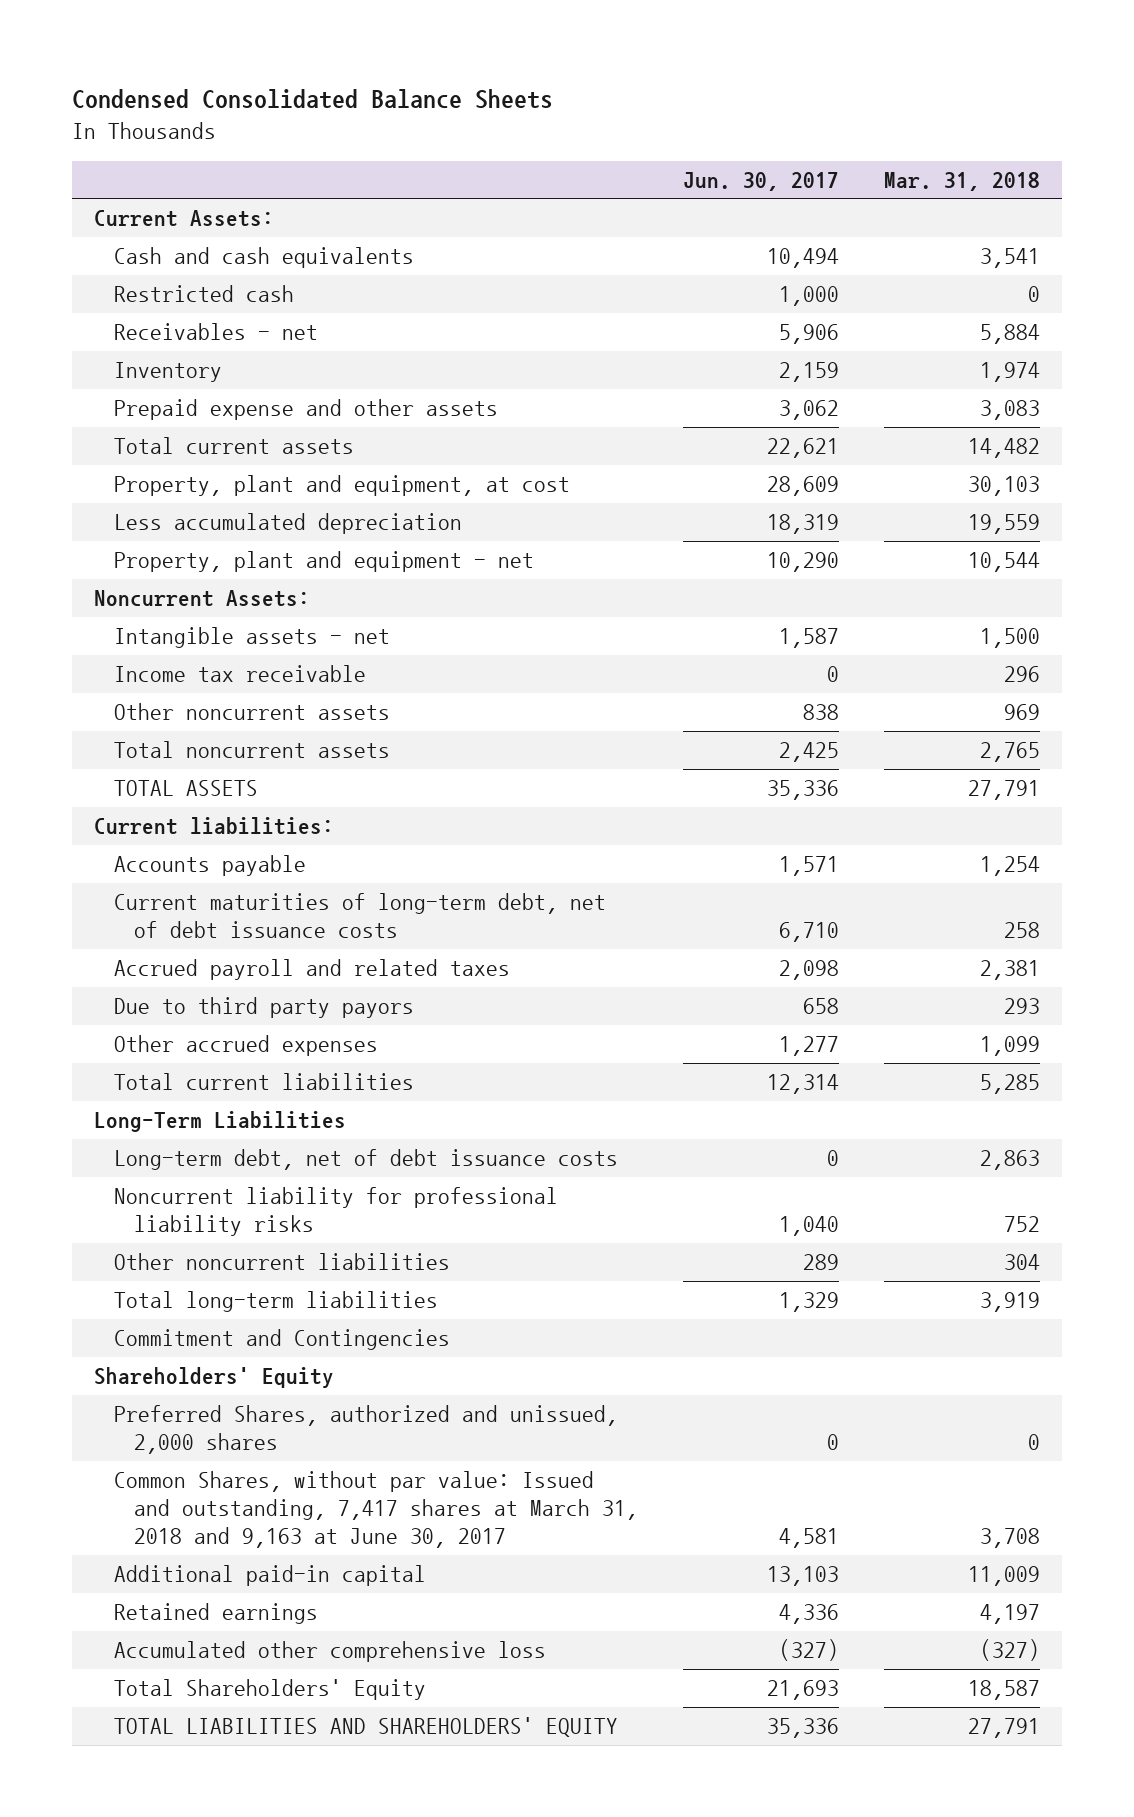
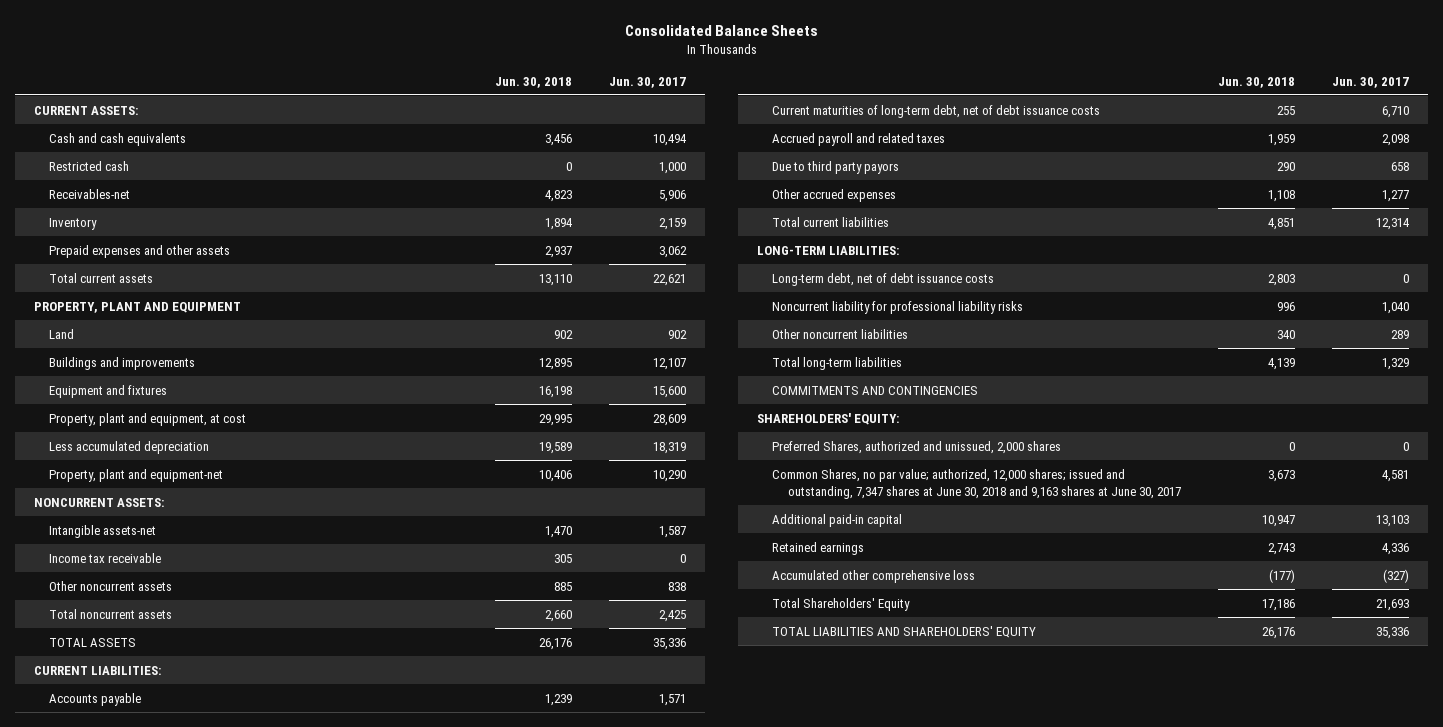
- Condensed Consolidated Balance Sheets
+ Consolidated Balance Sheets
- | Jun. 30, 2017 | Mar. 31, 2018
+ | Jun. 30, 2018 | Jun. 30, 2017
- Current Assets:
+ CURRENT ASSETS:
- Receivables - net | 5,906 | 5,884
+ Receivables-net | 4,823 | 5,906
- Prepaid expense and other assets | 3,062 | 3,083
+ Prepaid expenses and other assets | 2,937 | 3,062
+ PROPERTY, PLANT AND EQUIPMENT
+ Land | 902 | 902
+ Buildings and improvements | 12,895 | 12,107
+ Equipment and fixtures | 16,198 | 15,600
- Property, plant and equipment - net | 10,290 | 10,544
- Noncurrent Assets:
- Intangible assets - net | 1,587 | 1,500
+ Property, plant and equipment-net | 10,406 | 10,290
+ NONCURRENT ASSETS:
+ Intangible assets-net | 1,470 | 1,587
- Current liabilities:
+ CURRENT LIABILITIES:
- Long-Term Liabilities
+ LONG-TERM LIABILITIES:
- Commitment and Contingencies
- Shareholders' Equity
+ COMMITMENTS AND CONTINGENCIES
+ SHAREHOLDERS' EQUITY:
- Common Shares, without par value: Issued and outstanding, 7,417 shares at March 31, 2018 and 9,163 at June 30, 2017 | 4,581 | 3,708
+ Common Shares, no par value; authorized, 12,000 shares; issued and outstanding, 7,347 shares at June 30, 2018 and 9,163 shares at June 30, 2017 | 3,673 | 4,581

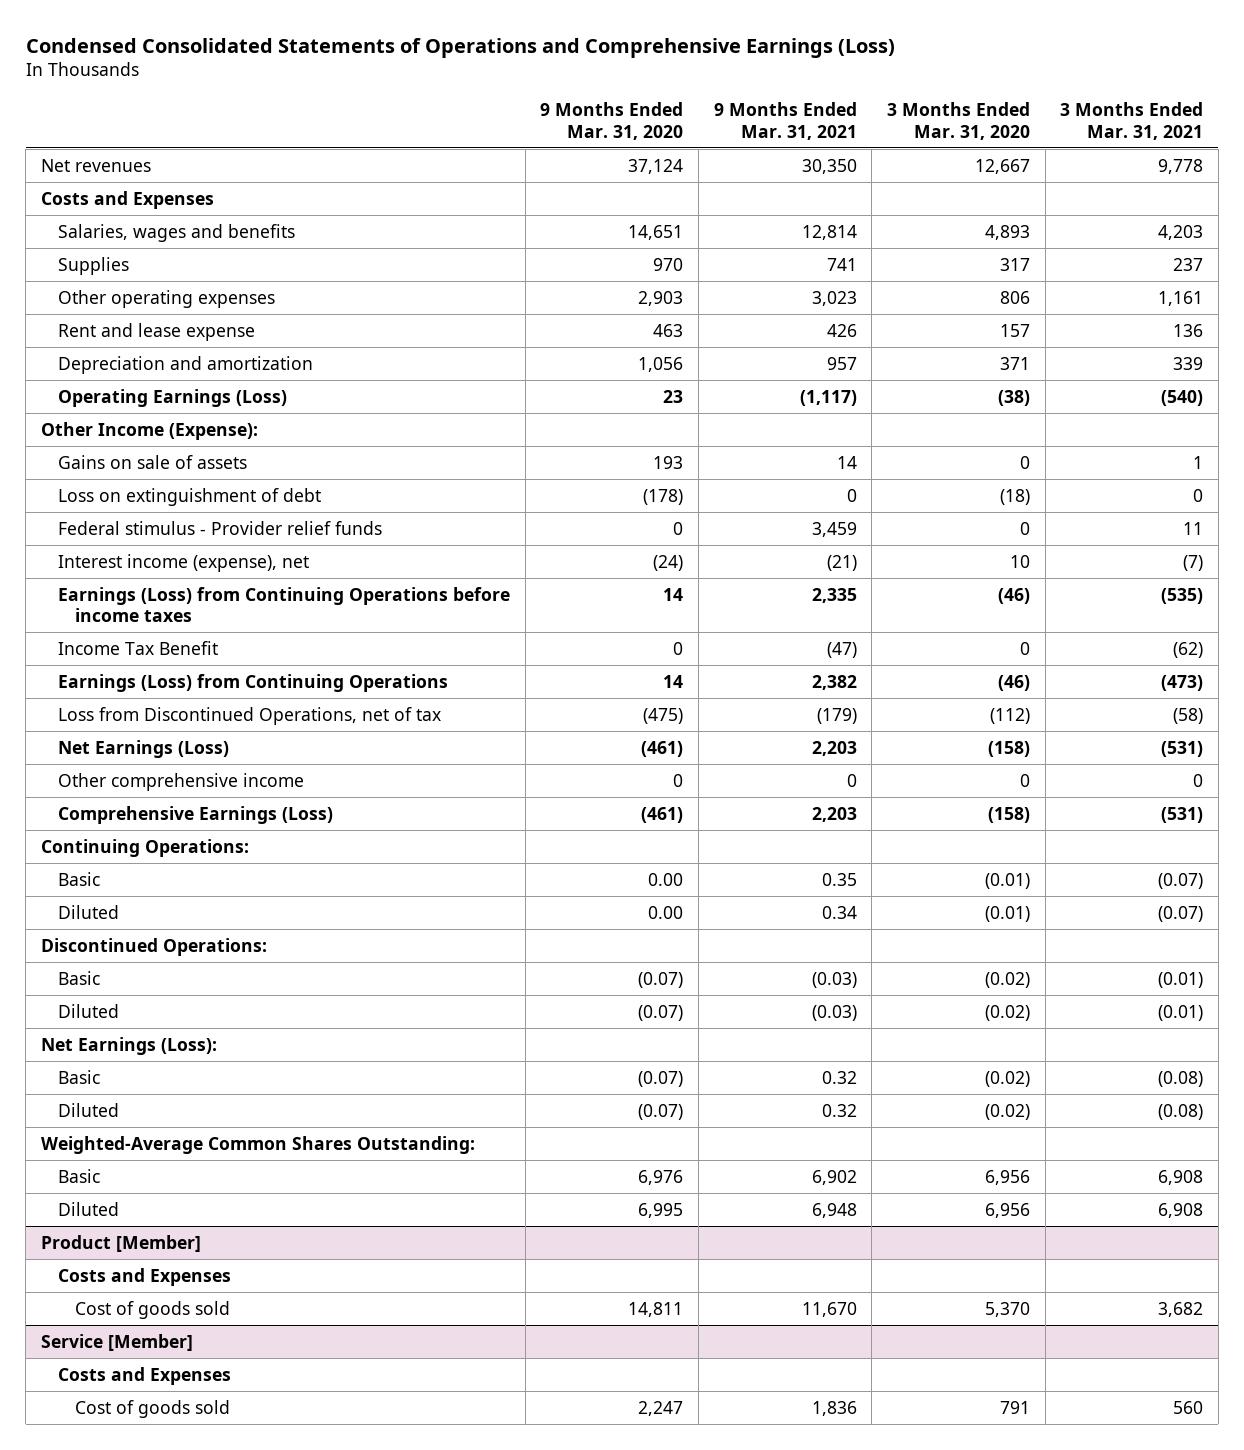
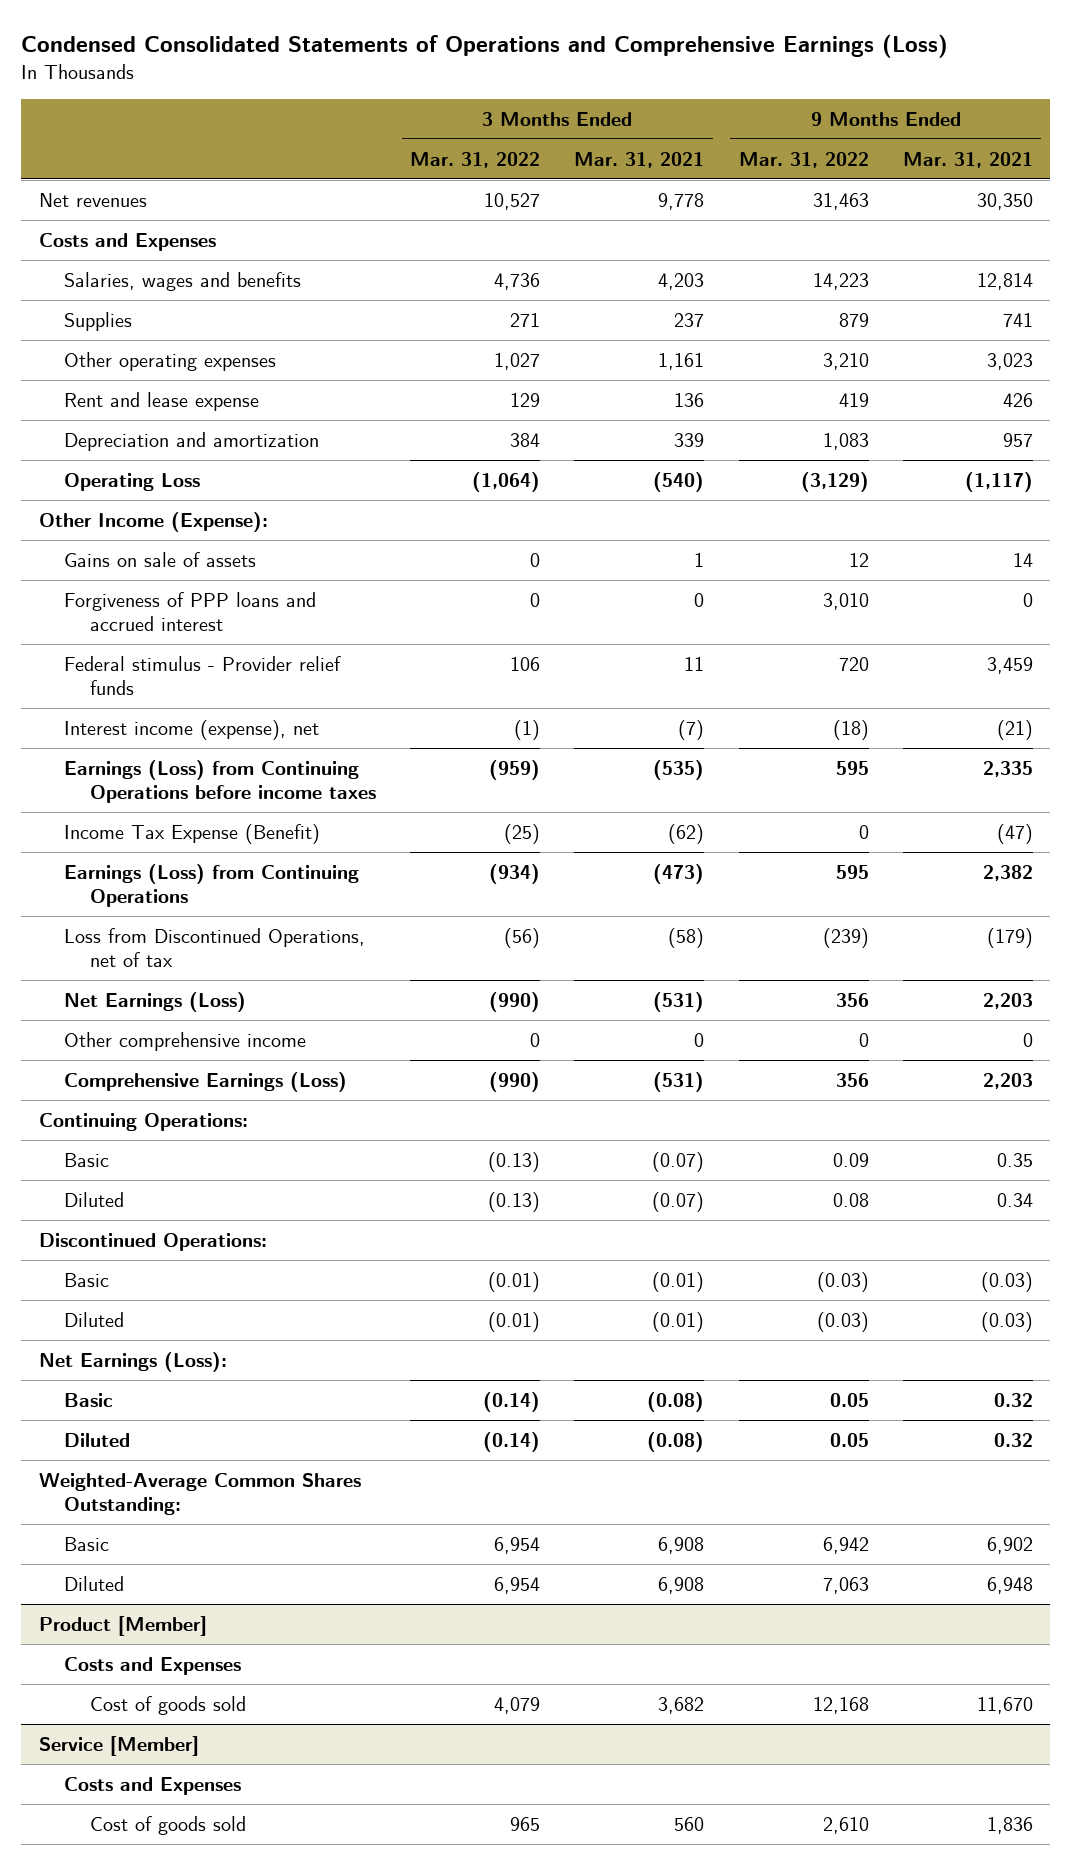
- | 9 Months Ended Mar. 31, 2020 | 9 Months Ended Mar. 31, 2021 | 3 Months Ended Mar. 31, 2020 | 3 Months Ended Mar. 31, 2021
+ | 3 Months Ended Mar. 31, 2022 | 3 Months Ended Mar. 31, 2021 | 9 Months Ended Mar. 31, 2022 | 9 Months Ended Mar. 31, 2021
- Operating Earnings (Loss) | 23 | (1,117) | (38) | (540)
+ Operating Loss | (1,064) | (540) | (3,129) | (1,117)
- Loss on extinguishment of debt | (178) | 0 | (18) | 0
+ Forgiveness of PPP loans and accrued interest | 0 | 0 | 3,010 | 0
- Income Tax Benefit | 0 | (47) | 0 | (62)
+ Income Tax Expense (Benefit) | (25) | (62) | 0 | (47)

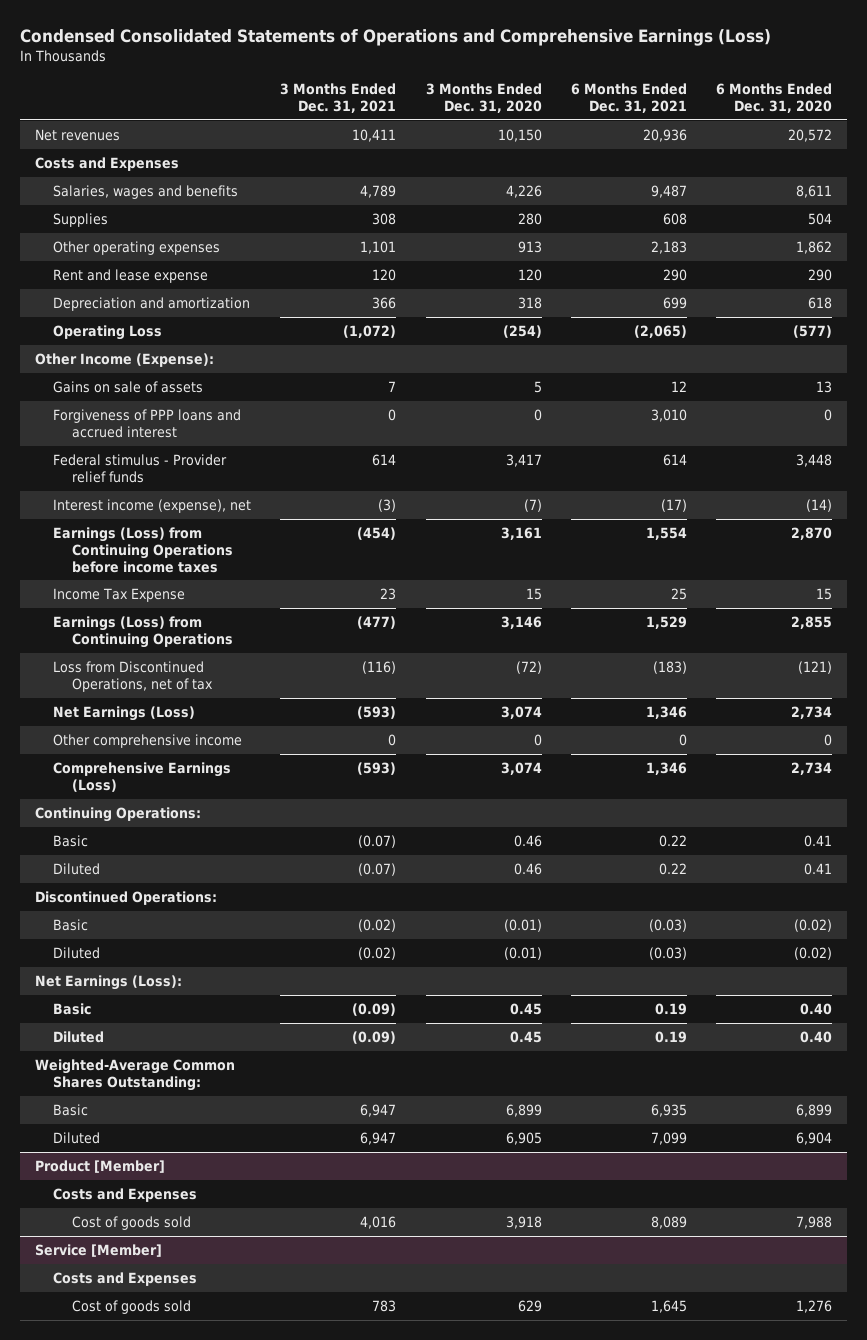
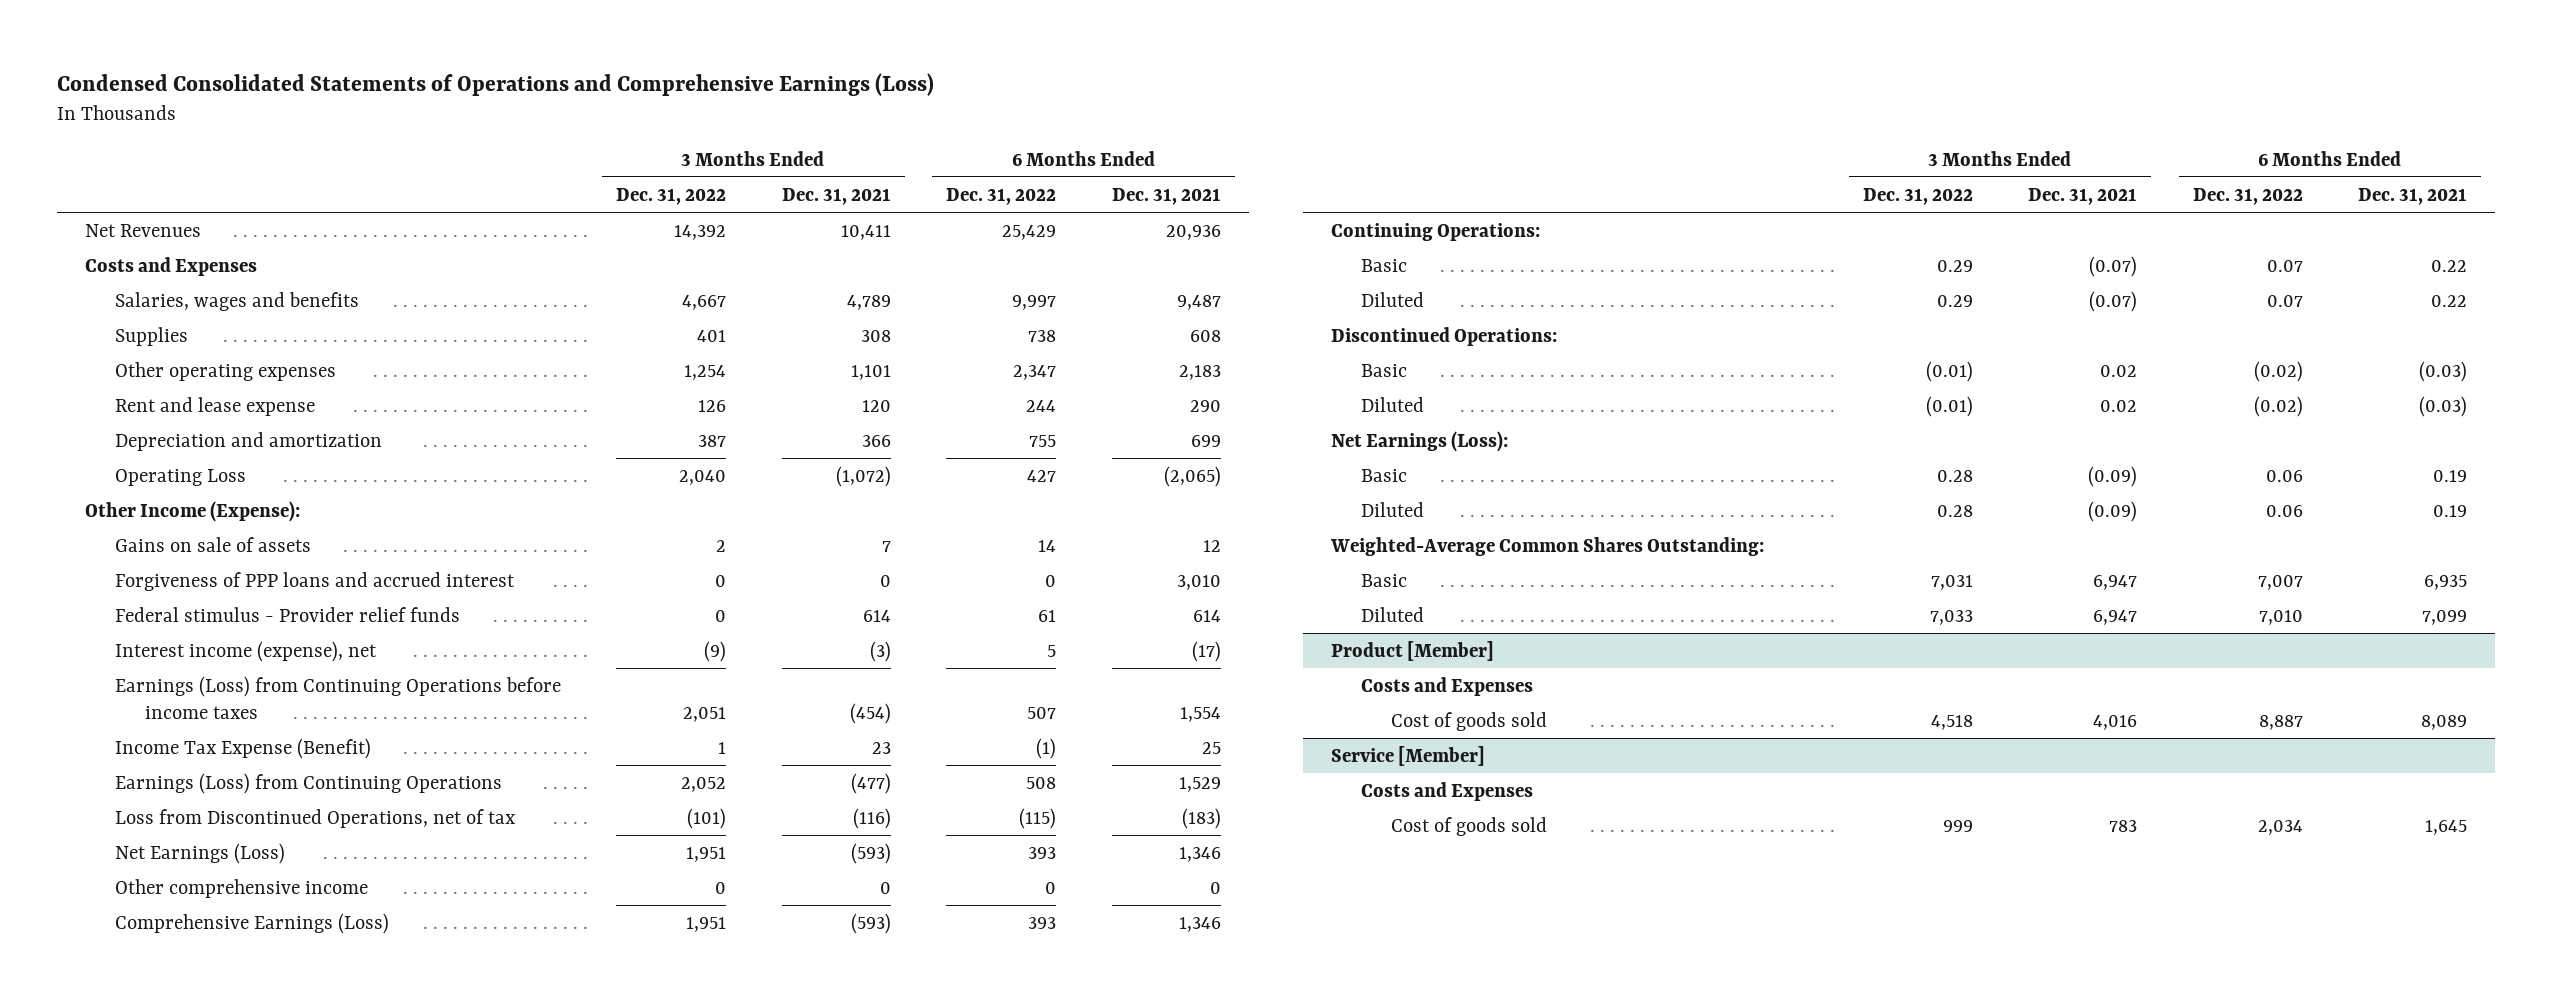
- | 3 Months Ended Dec. 31, 2021 | 3 Months Ended Dec. 31, 2020 | 6 Months Ended Dec. 31, 2021 | 6 Months Ended Dec. 31, 2020
+ | 3 Months Ended Dec. 31, 2022 | 3 Months Ended Dec. 31, 2021 | 6 Months Ended Dec. 31, 2022 | 6 Months Ended Dec. 31, 2021
- Net revenues | 10,411 | 10,150 | 20,936 | 20,572
+ Net Revenues | 14,392 | 10,411 | 25,429 | 20,936
- Income Tax Expense | 23 | 15 | 25 | 15
+ Income Tax Expense (Benefit) | 1 | 23 | (1) | 25
- Basic | (0.02) | (0.01) | (0.03) | (0.02)
- Diluted | (0.02) | (0.01) | (0.03) | (0.02)
+ Basic | (0.01) | 0.02 | (0.02) | (0.03)
+ Diluted | (0.01) | 0.02 | (0.02) | (0.03)

